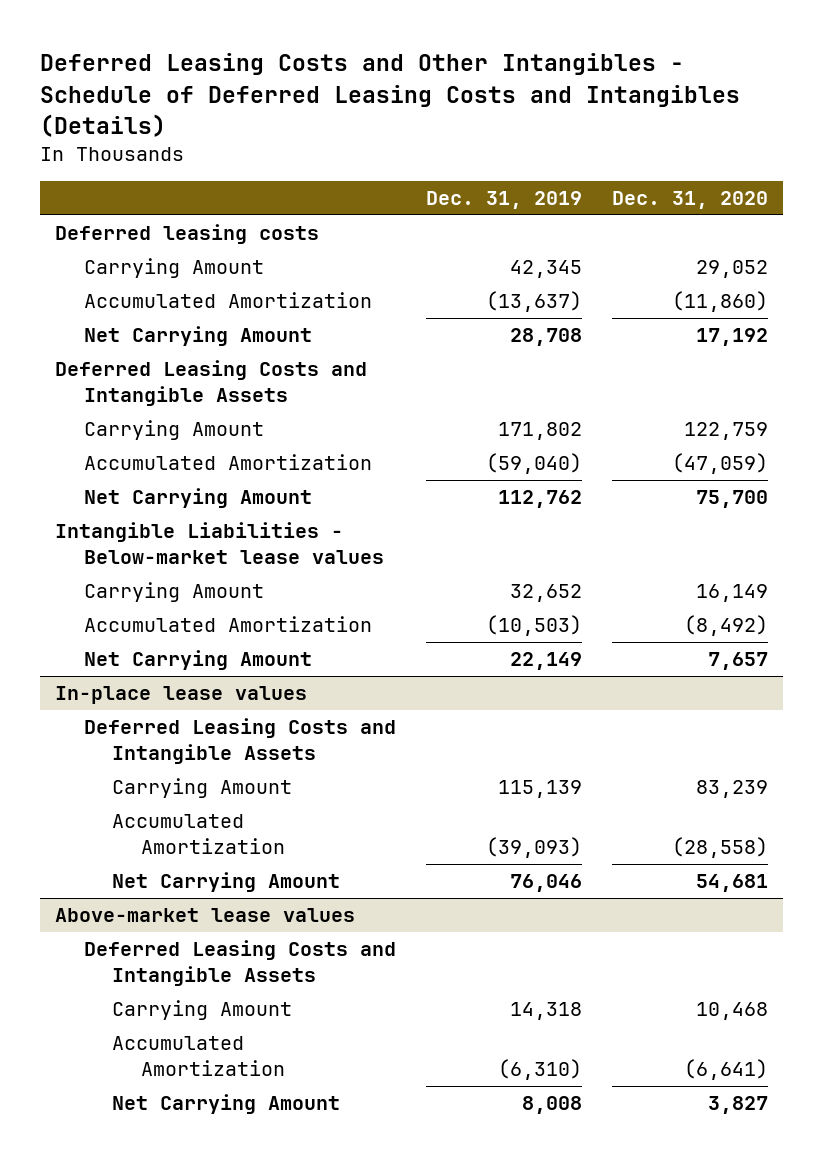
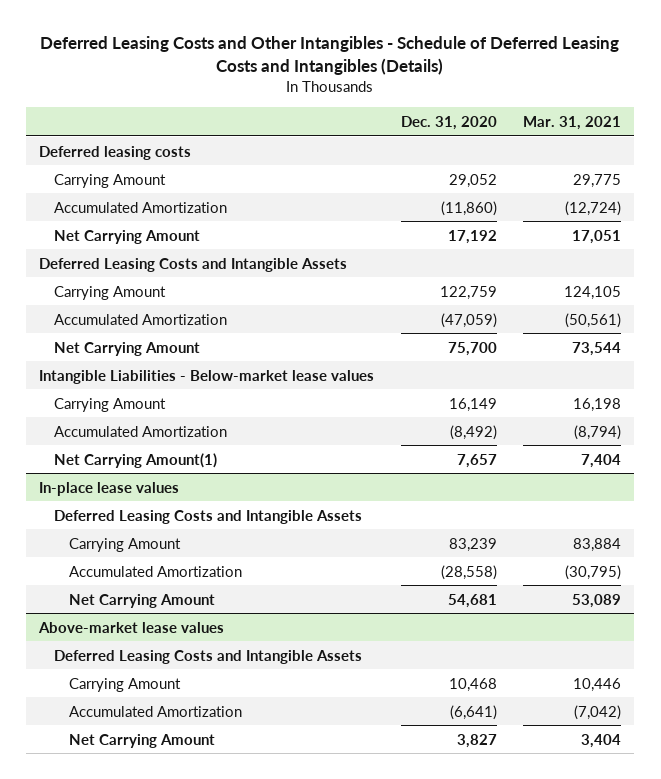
- | Dec. 31, 2019 | Dec. 31, 2020
+ | Dec. 31, 2020 | Mar. 31, 2021
- Net Carrying Amount | 22,149 | 7,657
+ Net Carrying Amount(1) | 7,657 | 7,404

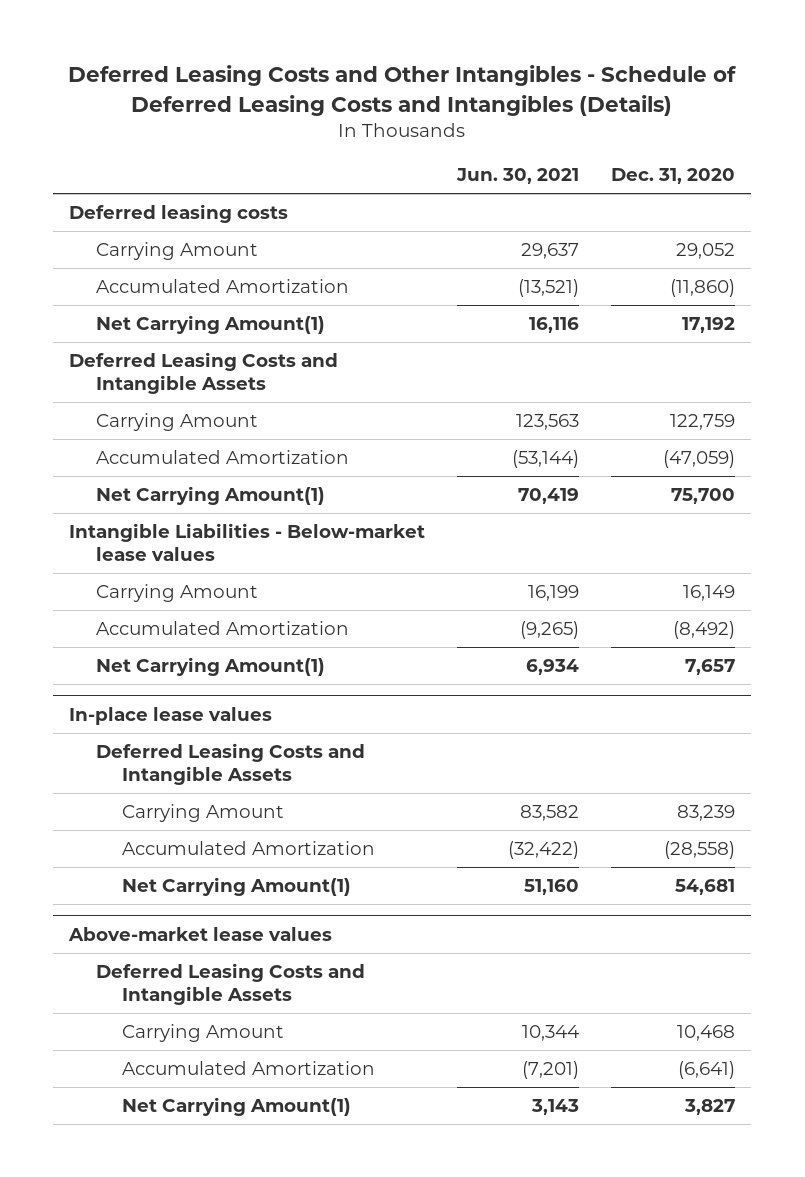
- | Dec. 31, 2020 | Mar. 31, 2021
+ | Jun. 30, 2021 | Dec. 31, 2020
- Net Carrying Amount | 17,192 | 17,051
+ Net Carrying Amount(1) | 16,116 | 17,192
- Net Carrying Amount | 75,700 | 73,544
+ Net Carrying Amount(1) | 70,419 | 75,700
@ In-place lease values
- Net Carrying Amount | 54,681 | 53,089
+ Net Carrying Amount(1) | 51,160 | 54,681
@ Above-market lease values
- Net Carrying Amount | 3,827 | 3,404
+ Net Carrying Amount(1) | 3,143 | 3,827

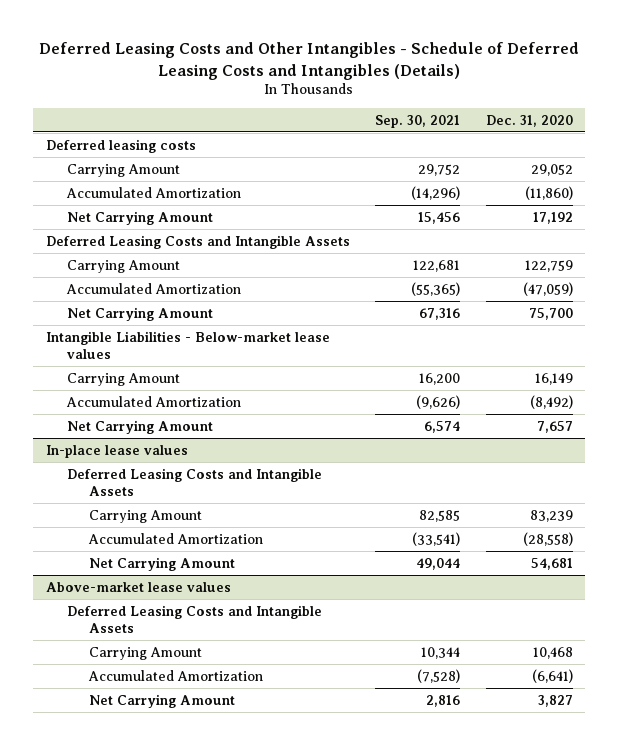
- | Jun. 30, 2021 | Dec. 31, 2020
+ | Sep. 30, 2021 | Dec. 31, 2020
- Net Carrying Amount(1) | 16,116 | 17,192
+ Net Carrying Amount | 15,456 | 17,192
- Net Carrying Amount(1) | 70,419 | 75,700
+ Net Carrying Amount | 67,316 | 75,700
- Net Carrying Amount(1) | 6,934 | 7,657
+ Net Carrying Amount | 6,574 | 7,657
@ In-place lease values
- Net Carrying Amount(1) | 51,160 | 54,681
+ Net Carrying Amount | 49,044 | 54,681
@ Above-market lease values
- Net Carrying Amount(1) | 3,143 | 3,827
+ Net Carrying Amount | 2,816 | 3,827

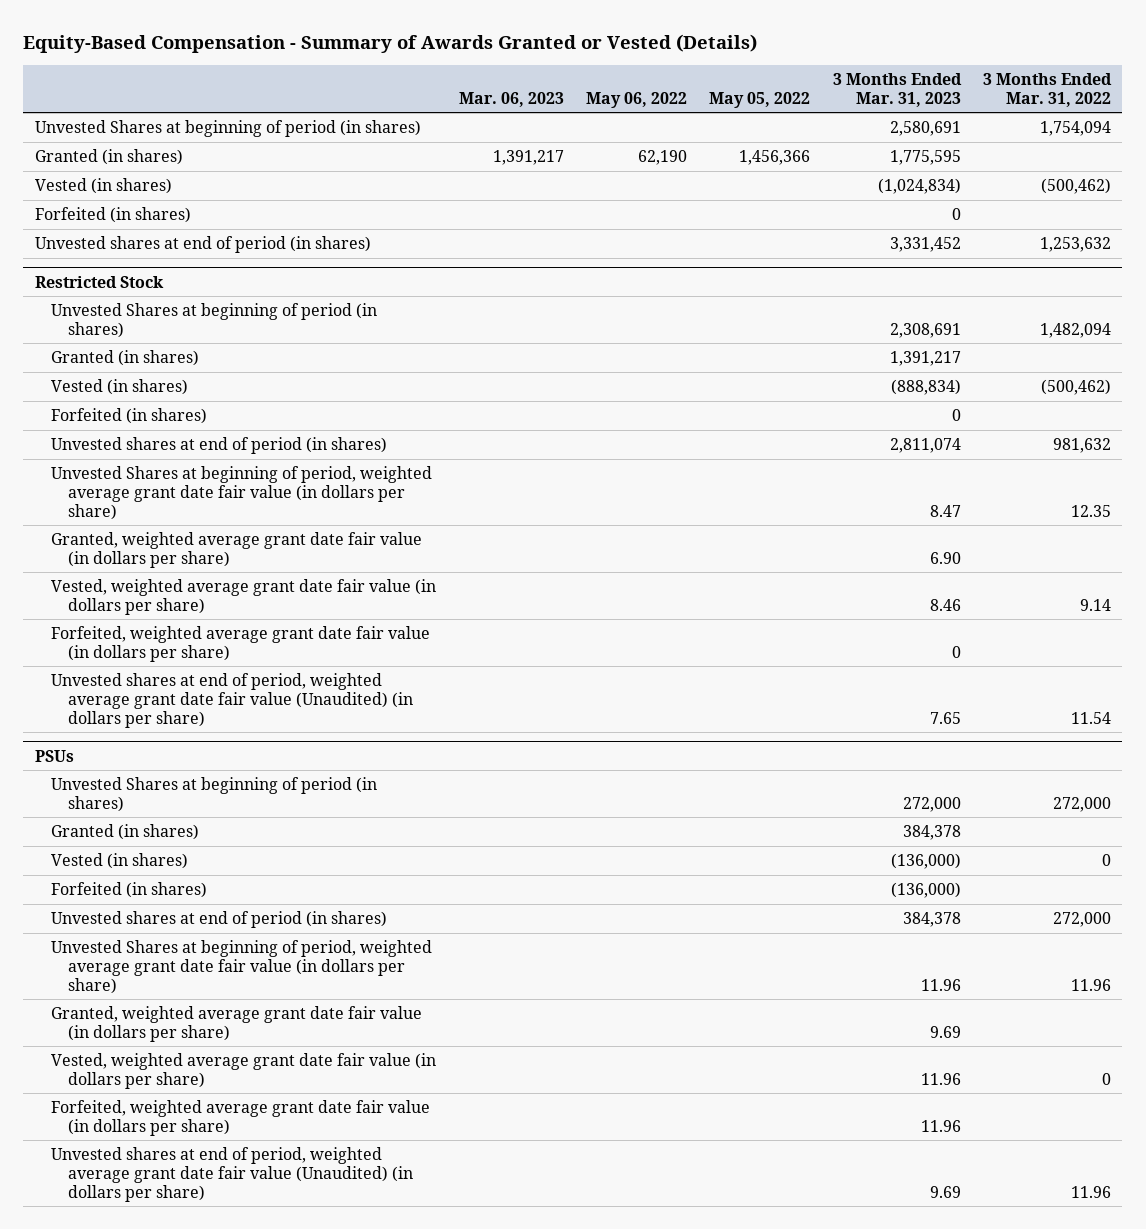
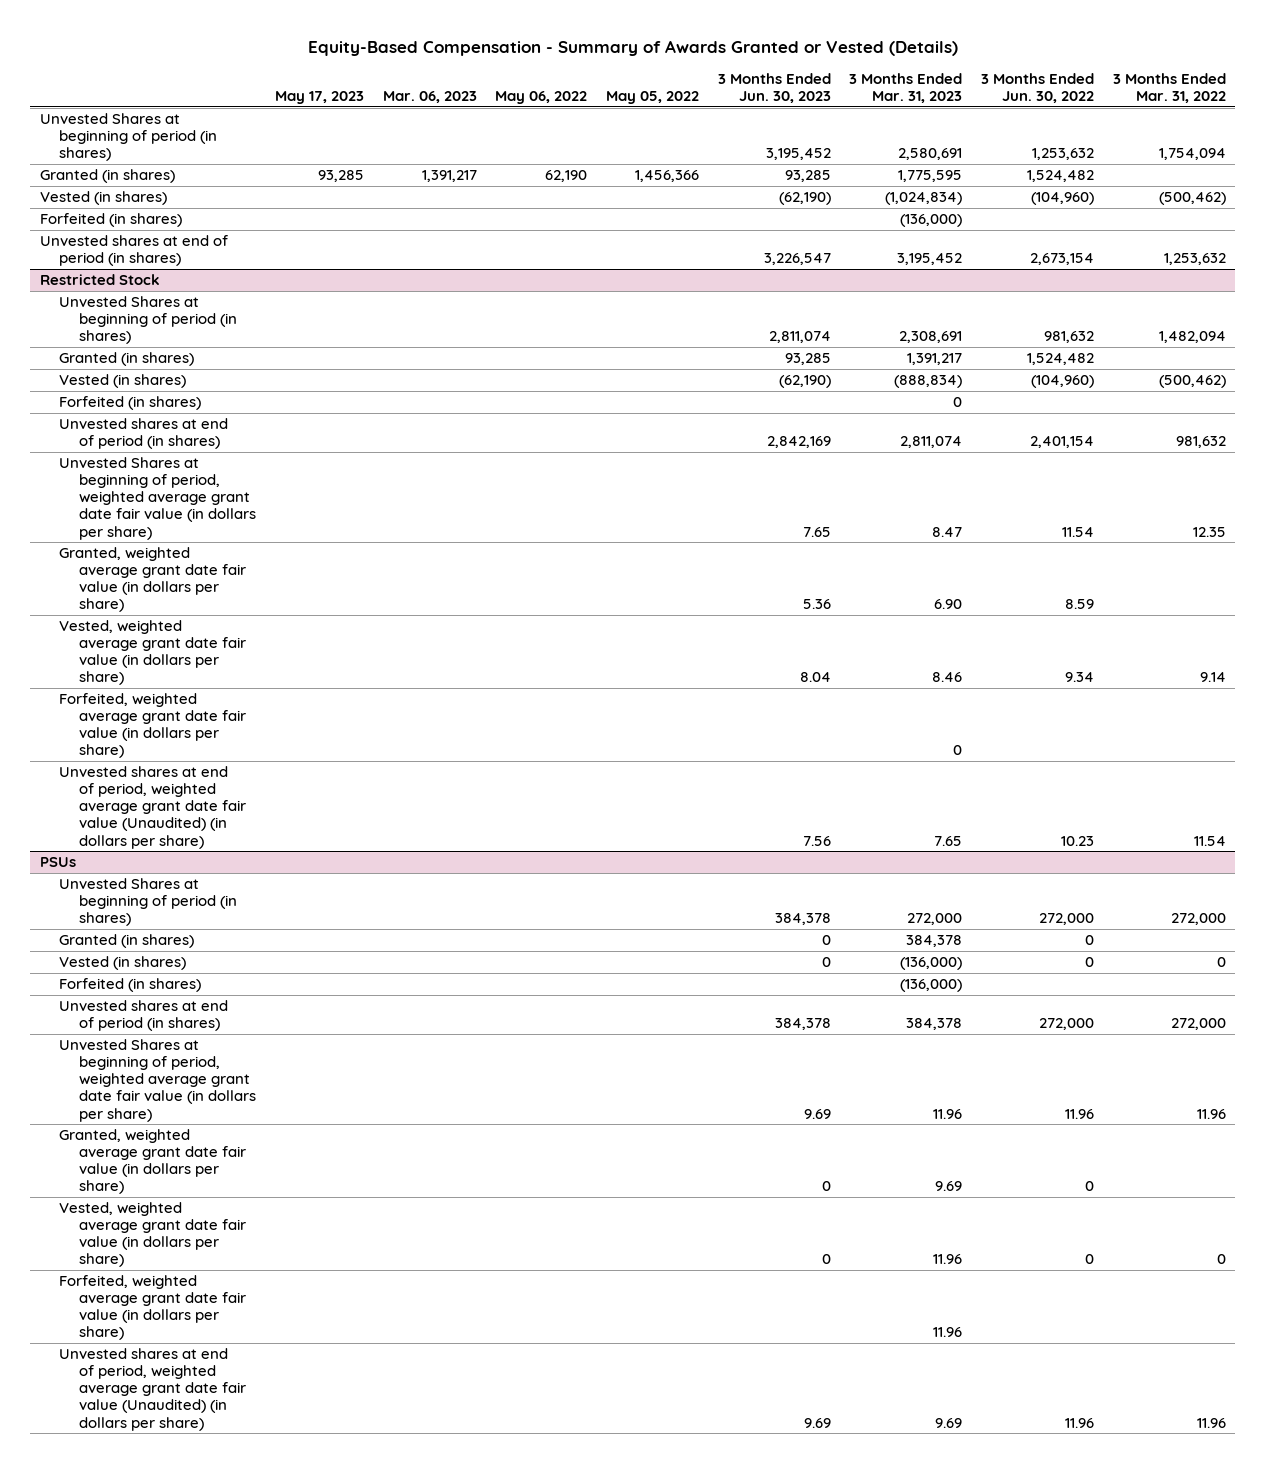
- | Mar. 06, 2023 | May 06, 2022 | May 05, 2022 | 3 Months Ended Mar. 31, 2023 | 3 Months Ended Mar. 31, 2022
+ | May 17, 2023 | Mar. 06, 2023 | May 06, 2022 | May 05, 2022 | 3 Months Ended Jun. 30, 2023 | 3 Months Ended Mar. 31, 2023 | 3 Months Ended Jun. 30, 2022 | 3 Months Ended Mar. 31, 2022
- Forfeited (in shares) | | | | 0 |
- Unvested shares at end of period (in shares) | | | | 3,331,452 | 1,253,632
+ Forfeited (in shares) | | | | | | (136,000) | |
+ Unvested shares at end of period (in shares) | | | | | 3,226,547 | 3,195,452 | 2,673,154 | 1,253,632

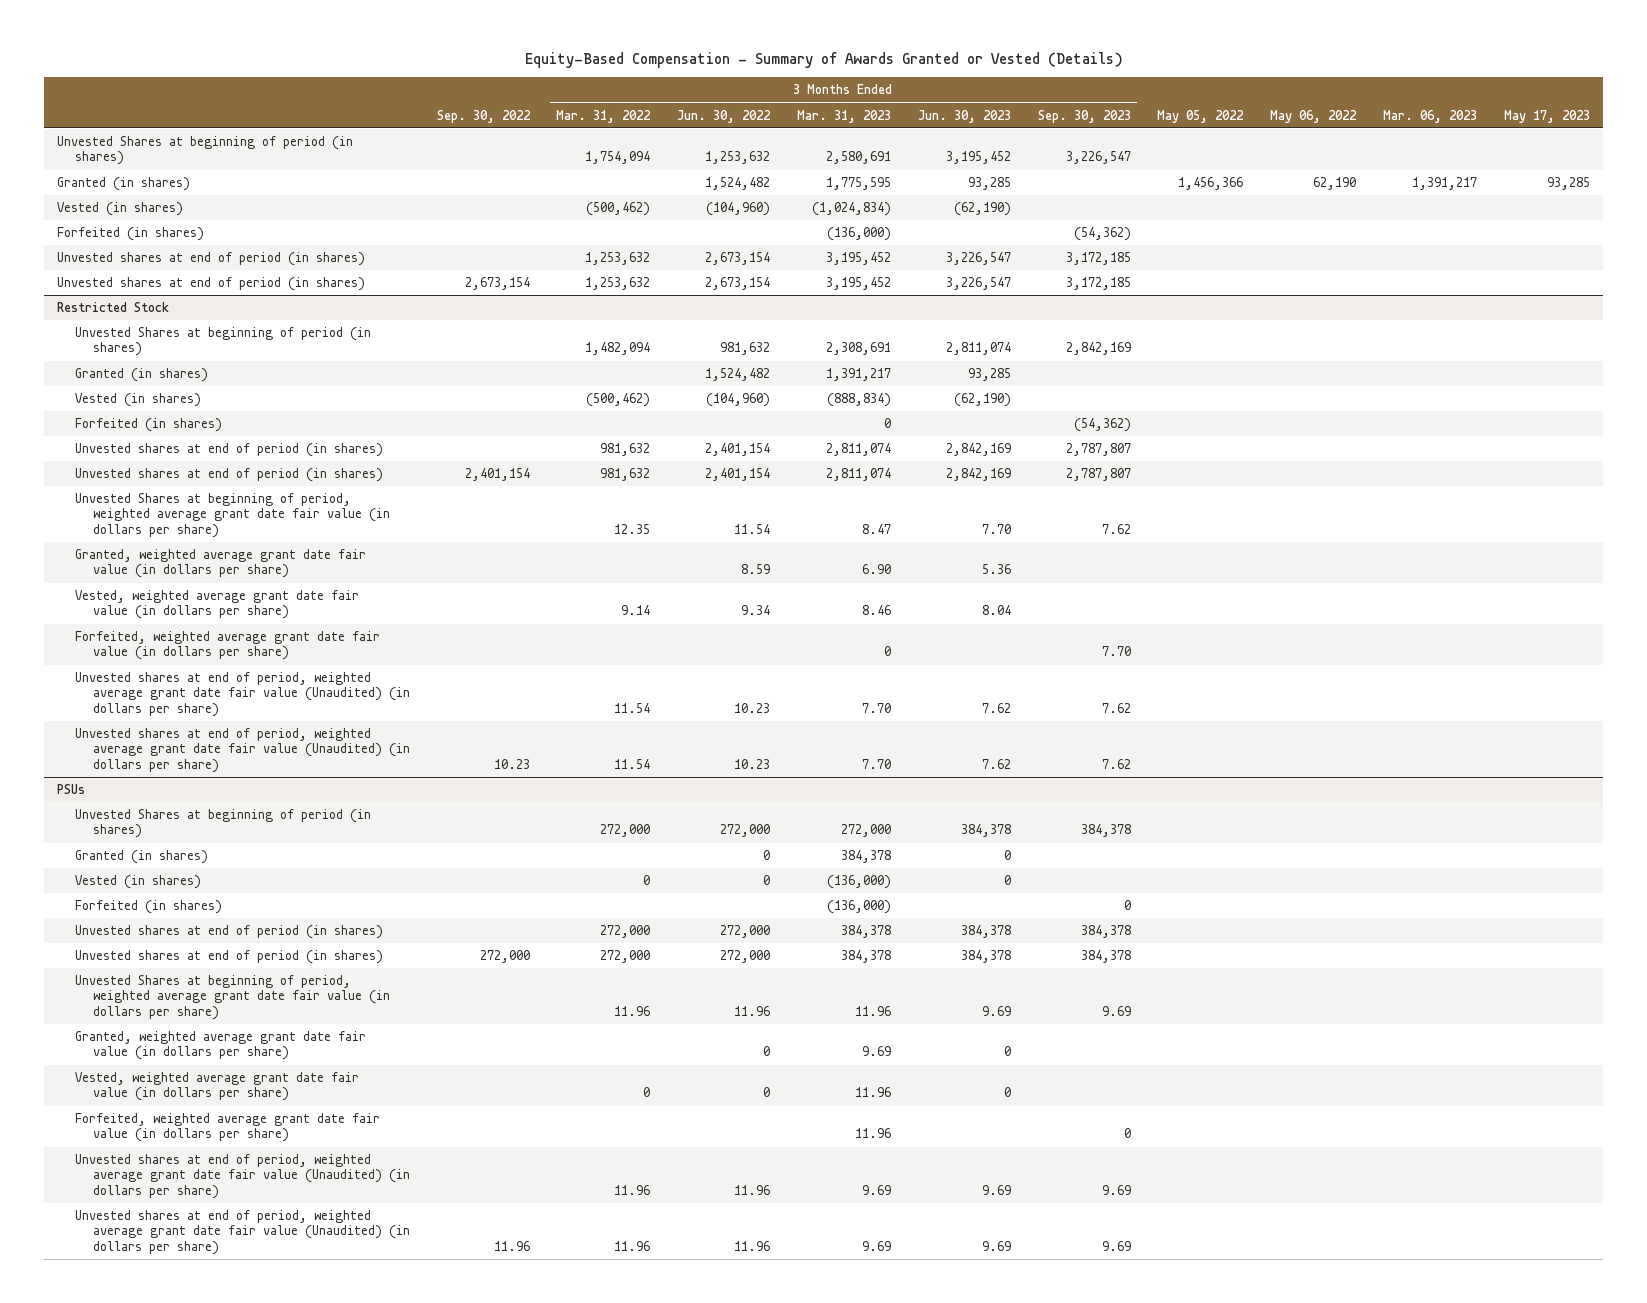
- | May 17, 2023 | Mar. 06, 2023 | May 06, 2022 | May 05, 2022 | 3 Months Ended Jun. 30, 2023 | 3 Months Ended Mar. 31, 2023 | 3 Months Ended Jun. 30, 2022 | 3 Months Ended Mar. 31, 2022
+ | Sep. 30, 2022 | 3 Months Ended Mar. 31, 2022 | 3 Months Ended Jun. 30, 2022 | 3 Months Ended Mar. 31, 2023 | 3 Months Ended Jun. 30, 2023 | 3 Months Ended Sep. 30, 2023 | May 05, 2022 | May 06, 2022 | Mar. 06, 2023 | May 17, 2023
+ Unvested shares at end of period (in shares) | 2,673,154 | 1,253,632 | 2,673,154 | 3,195,452 | 3,226,547 | 3,172,185 | | | |
@ Restricted Stock
- Unvested Shares at beginning of period, weighted average grant date fair value (in dollars per share) | | | | | 7.65 | 8.47 | 11.54 | 12.35
+ Unvested shares at end of period (in shares) | 2,401,154 | 981,632 | 2,401,154 | 2,811,074 | 2,842,169 | 2,787,807 | | | |
+ Unvested Shares at beginning of period, weighted average grant date fair value (in dollars per share) | | 12.35 | 11.54 | 8.47 | 7.70 | 7.62 | | | |
- Unvested shares at end of period, weighted average grant date fair value (Unaudited) (in dollars per share) | | | | | 7.56 | 7.65 | 10.23 | 11.54
+ Unvested shares at end of period, weighted average grant date fair value (Unaudited) (in dollars per share) | | 11.54 | 10.23 | 7.70 | 7.62 | 7.62 | | | |
+ Unvested shares at end of period, weighted average grant date fair value (Unaudited) (in dollars per share) | 10.23 | 11.54 | 10.23 | 7.70 | 7.62 | 7.62 | | | |
@ PSUs
+ Unvested shares at end of period (in shares) | 272,000 | 272,000 | 272,000 | 384,378 | 384,378 | 384,378 | | | |
+ Unvested shares at end of period, weighted average grant date fair value (Unaudited) (in dollars per share) | 11.96 | 11.96 | 11.96 | 9.69 | 9.69 | 9.69 | | | |

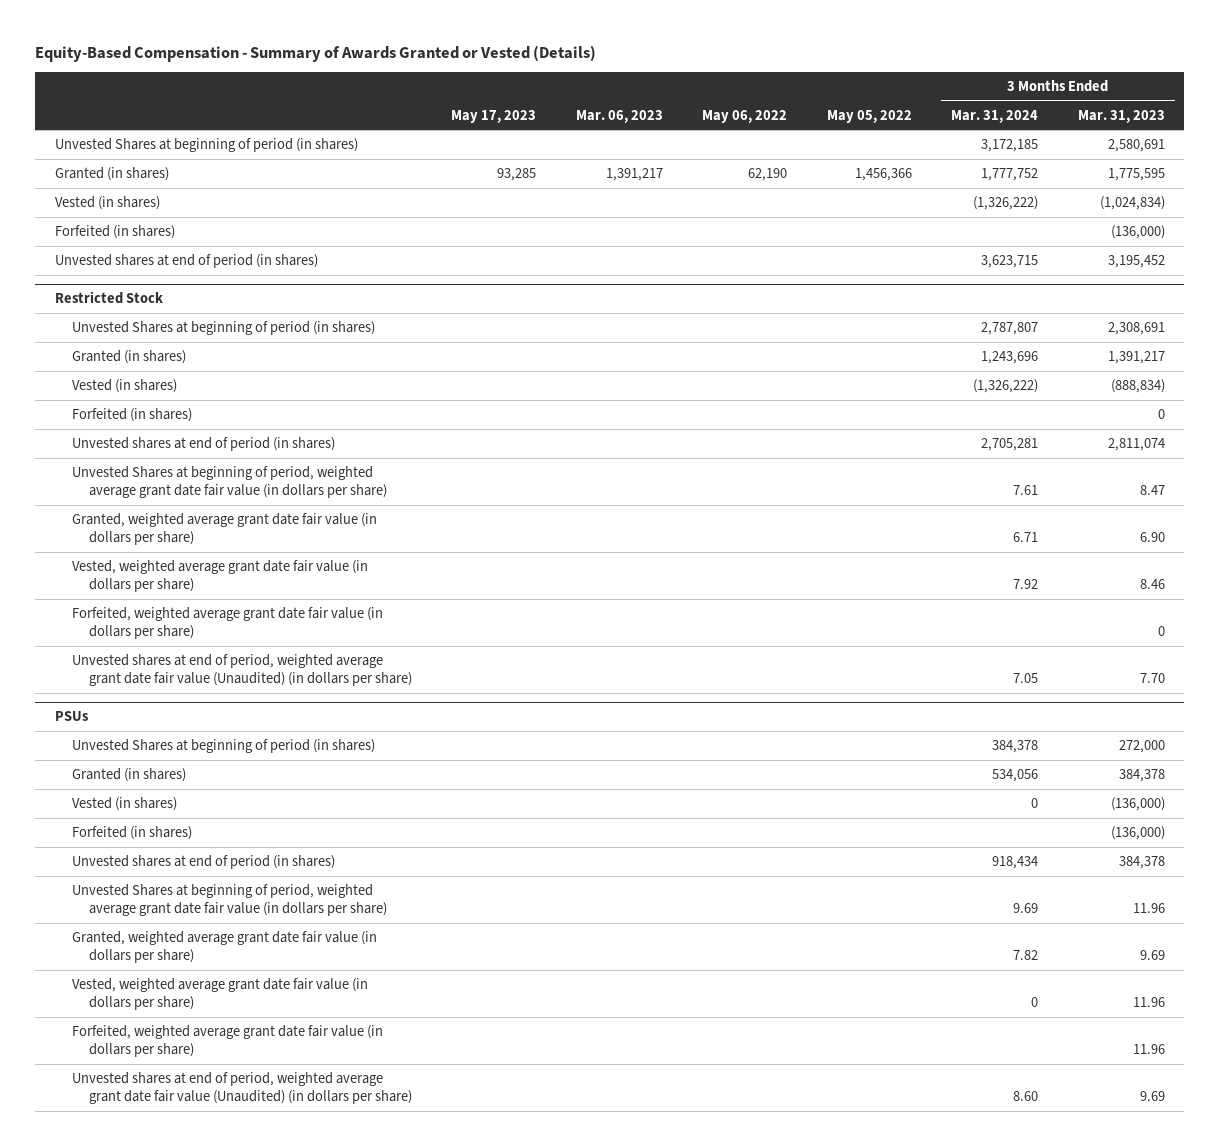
- | Sep. 30, 2022 | 3 Months Ended Mar. 31, 2022 | 3 Months Ended Jun. 30, 2022 | 3 Months Ended Mar. 31, 2023 | 3 Months Ended Jun. 30, 2023 | 3 Months Ended Sep. 30, 2023 | May 05, 2022 | May 06, 2022 | Mar. 06, 2023 | May 17, 2023
+ | May 17, 2023 | Mar. 06, 2023 | May 06, 2022 | May 05, 2022 | 3 Months Ended Mar. 31, 2024 | 3 Months Ended Mar. 31, 2023
- Unvested shares at end of period (in shares) | 2,673,154 | 1,253,632 | 2,673,154 | 3,195,452 | 3,226,547 | 3,172,185 | | | |
@ Restricted Stock
- Unvested shares at end of period (in shares) | 2,401,154 | 981,632 | 2,401,154 | 2,811,074 | 2,842,169 | 2,787,807 | | | |
- Unvested shares at end of period, weighted average grant date fair value (Unaudited) (in dollars per share) | 10.23 | 11.54 | 10.23 | 7.70 | 7.62 | 7.62 | | | |
@ PSUs
- Unvested shares at end of period (in shares) | 272,000 | 272,000 | 272,000 | 384,378 | 384,378 | 384,378 | | | |
- Unvested shares at end of period, weighted average grant date fair value (Unaudited) (in dollars per share) | 11.96 | 11.96 | 11.96 | 9.69 | 9.69 | 9.69 | | | |

